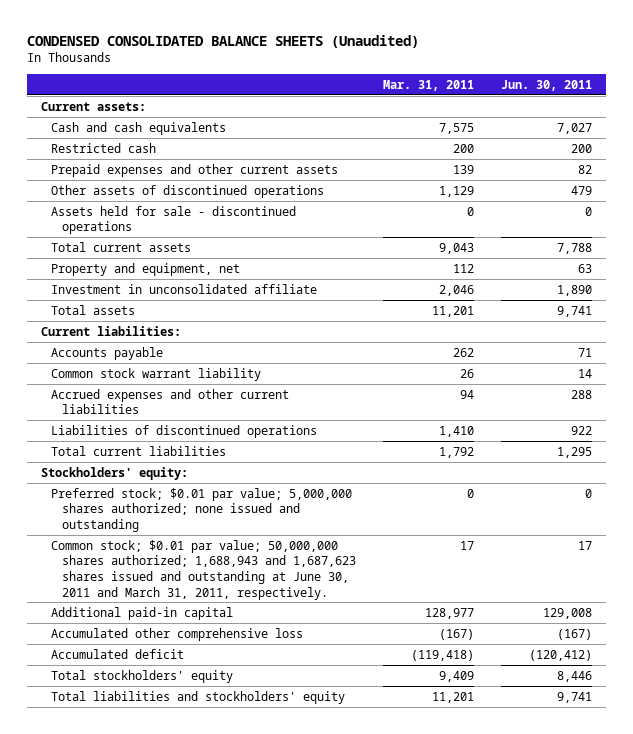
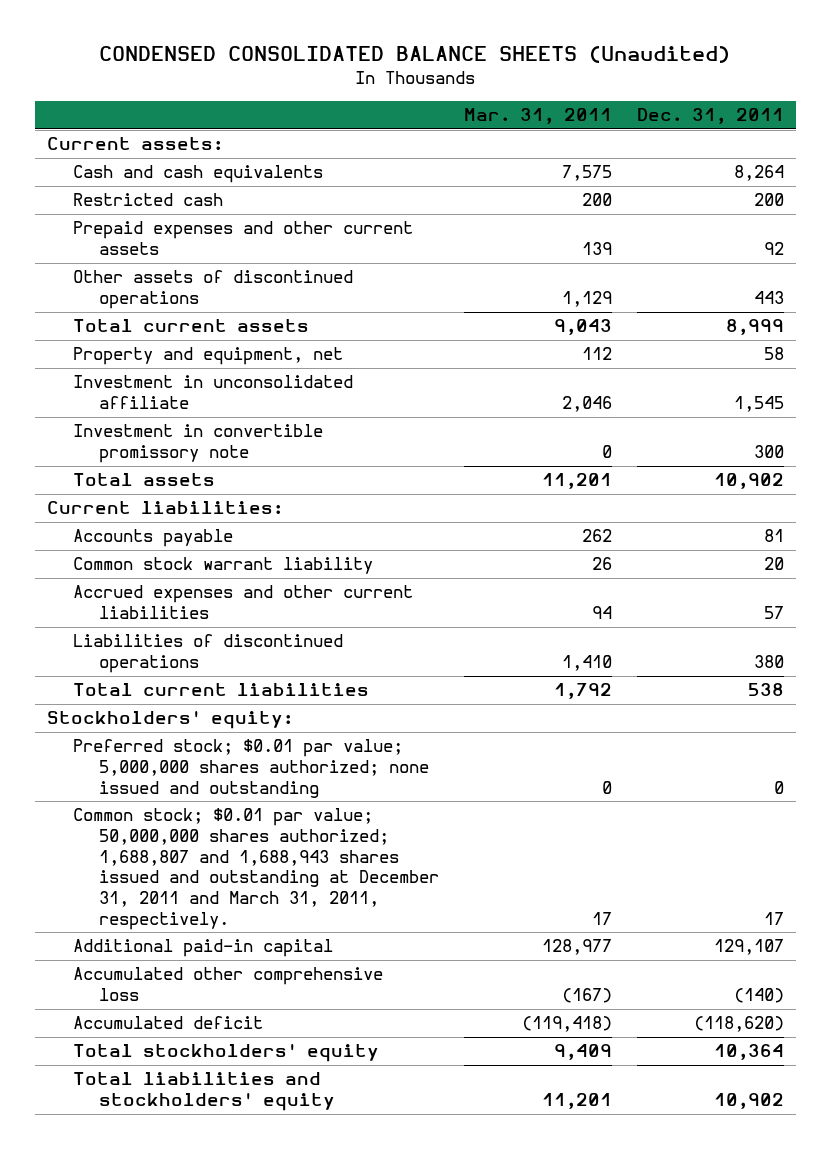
- | Mar. 31, 2011 | Jun. 30, 2011
+ | Mar. 31, 2011 | Dec. 31, 2011
- Assets held for sale - discontinued operations | 0 | 0
+ Investment in convertible promissory note | 0 | 300
- Common stock; $0.01 par value; 50,000,000 shares authorized; 1,688,943 and 1,687,623 shares issued and outstanding at June 30, 2011 and March 31, 2011, respectively. | 17 | 17
+ Common stock; $0.01 par value; 50,000,000 shares authorized; 1,688,807 and 1,688,943 shares issued and outstanding at December 31, 2011 and March 31, 2011, respectively. | 17 | 17

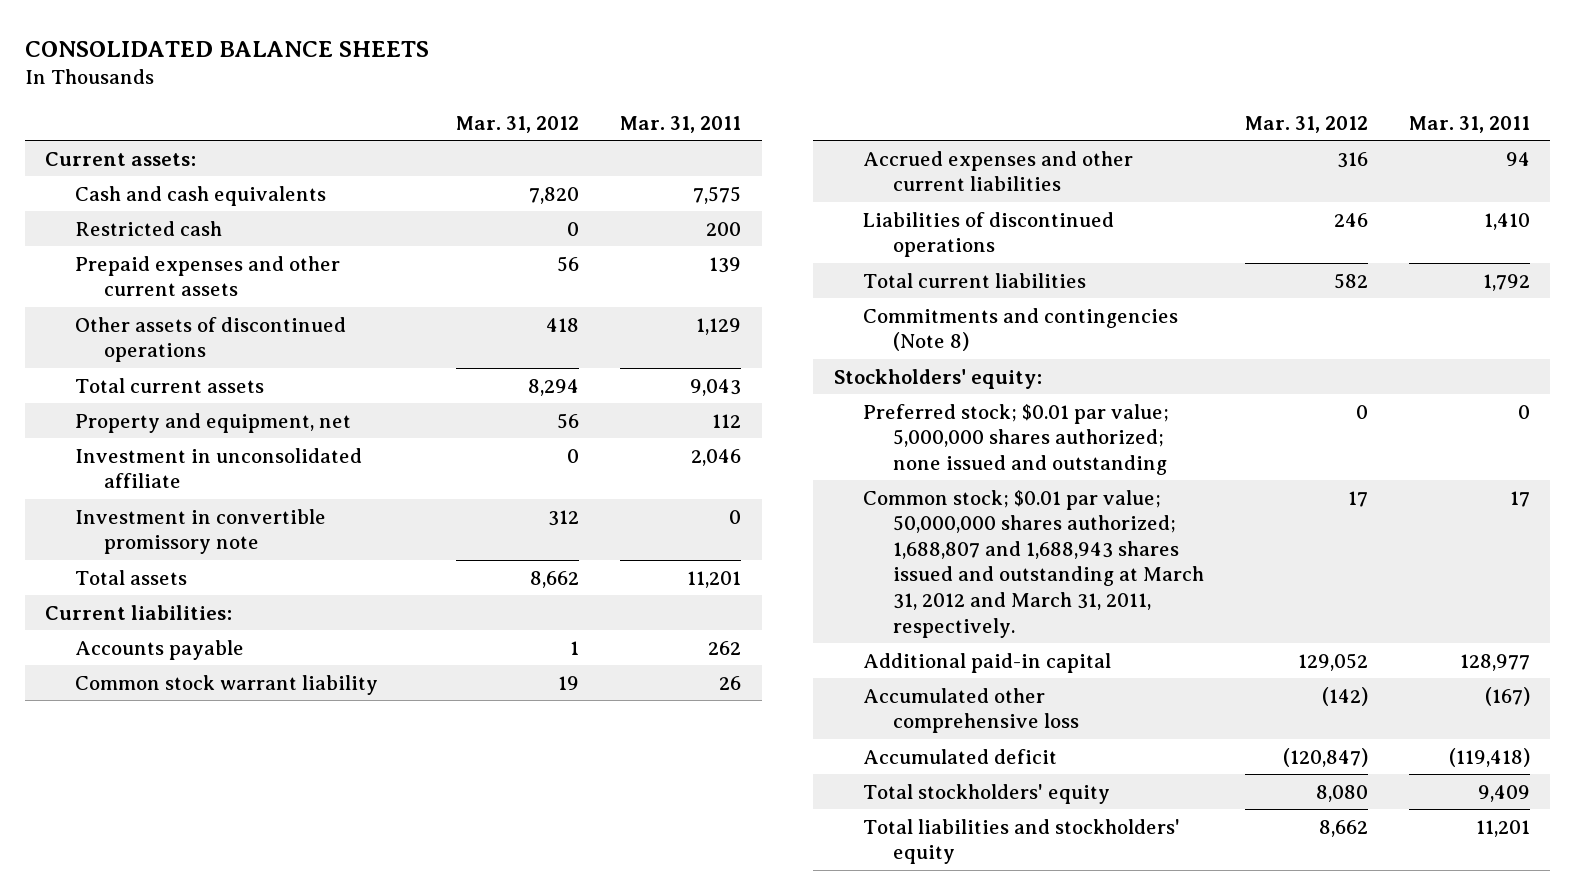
- CONDENSED CONSOLIDATED BALANCE SHEETS (Unaudited)
+ CONSOLIDATED BALANCE SHEETS
- | Mar. 31, 2011 | Dec. 31, 2011
+ | Mar. 31, 2012 | Mar. 31, 2011
+ Commitments and contingencies (Note 8)
- Common stock; $0.01 par value; 50,000,000 shares authorized; 1,688,807 and 1,688,943 shares issued and outstanding at December 31, 2011 and March 31, 2011, respectively. | 17 | 17
+ Common stock; $0.01 par value; 50,000,000 shares authorized; 1,688,807 and 1,688,943 shares issued and outstanding at March 31, 2012 and March 31, 2011, respectively. | 17 | 17

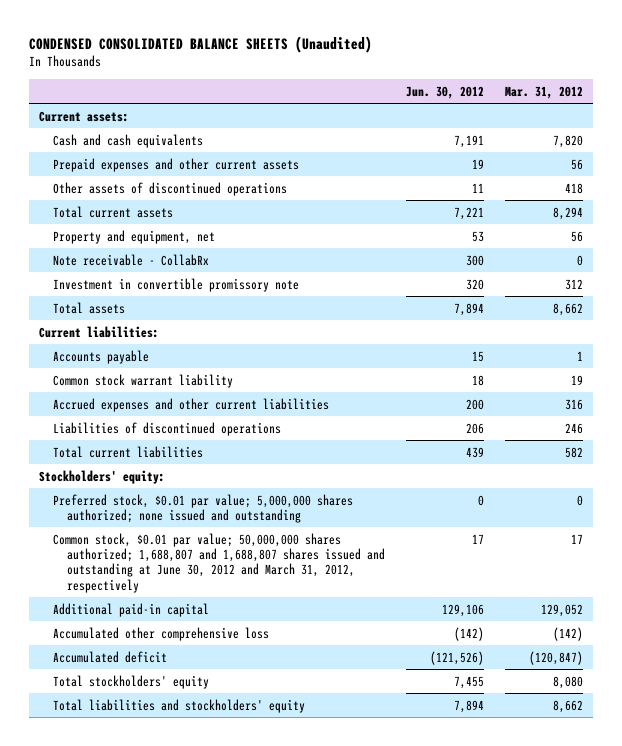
- CONSOLIDATED BALANCE SHEETS
+ CONDENSED CONSOLIDATED BALANCE SHEETS (Unaudited)
- | Mar. 31, 2012 | Mar. 31, 2011
+ | Jun. 30, 2012 | Mar. 31, 2012
- Restricted cash | 0 | 200
- Investment in unconsolidated affiliate | 0 | 2,046
+ Note receivable - CollabRx | 300 | 0
- Commitments and contingencies (Note 8)
- Preferred stock; $0.01 par value; 5,000,000 shares authorized; none issued and outstanding | 0 | 0
- Common stock; $0.01 par value; 50,000,000 shares authorized; 1,688,807 and 1,688,943 shares issued and outstanding at March 31, 2012 and March 31, 2011, respectively. | 17 | 17
+ Preferred stock, $0.01 par value; 5,000,000 shares authorized; none issued and outstanding | 0 | 0
+ Common stock, $0.01 par value; 50,000,000 shares authorized; 1,688,807 and 1,688,807 shares issued and outstanding at June 30, 2012 and March 31, 2012, respectively | 17 | 17

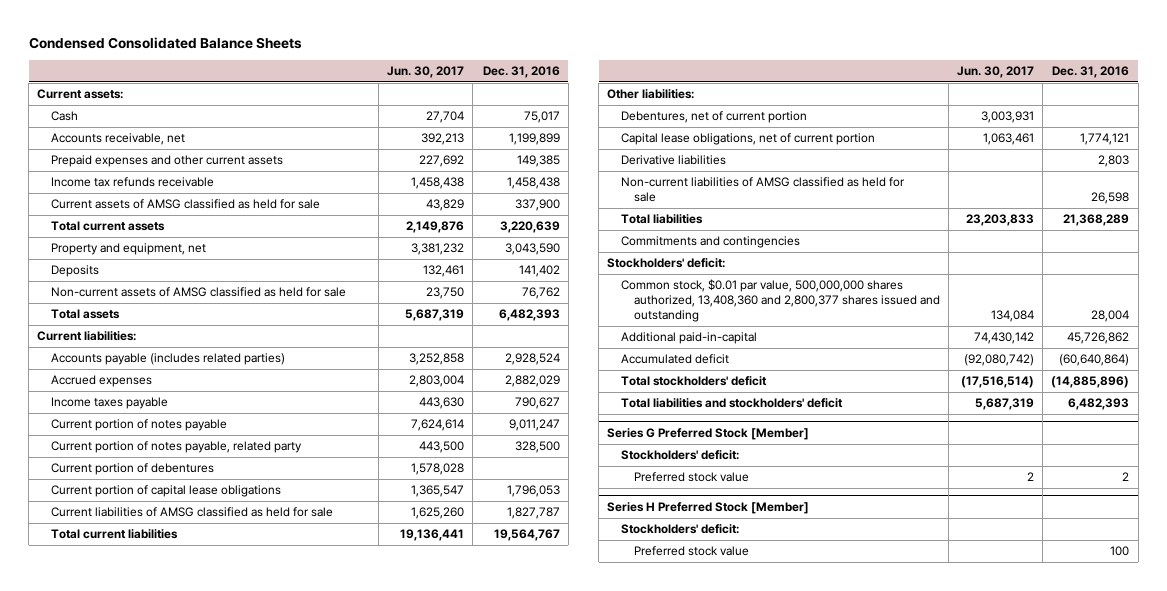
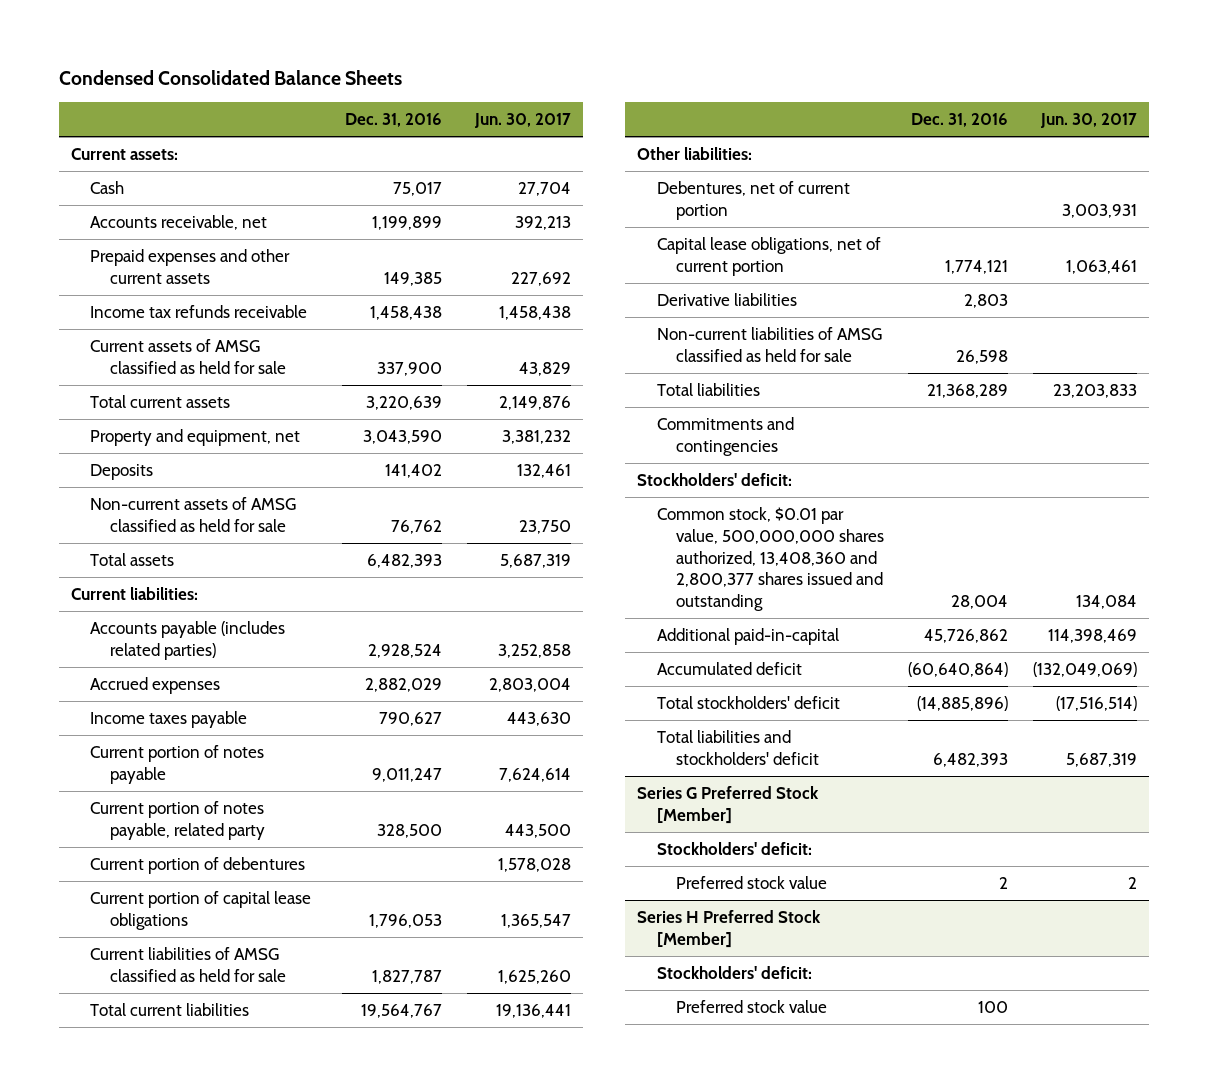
- | Jun. 30, 2017 | Dec. 31, 2016
+ | Dec. 31, 2016 | Jun. 30, 2017
- Additional paid-in-capital | 74,430,142 | 45,726,862
- Accumulated deficit | (92,080,742) | (60,640,864)
+ Additional paid-in-capital | 45,726,862 | 114,398,469
+ Accumulated deficit | (60,640,864) | (132,049,069)

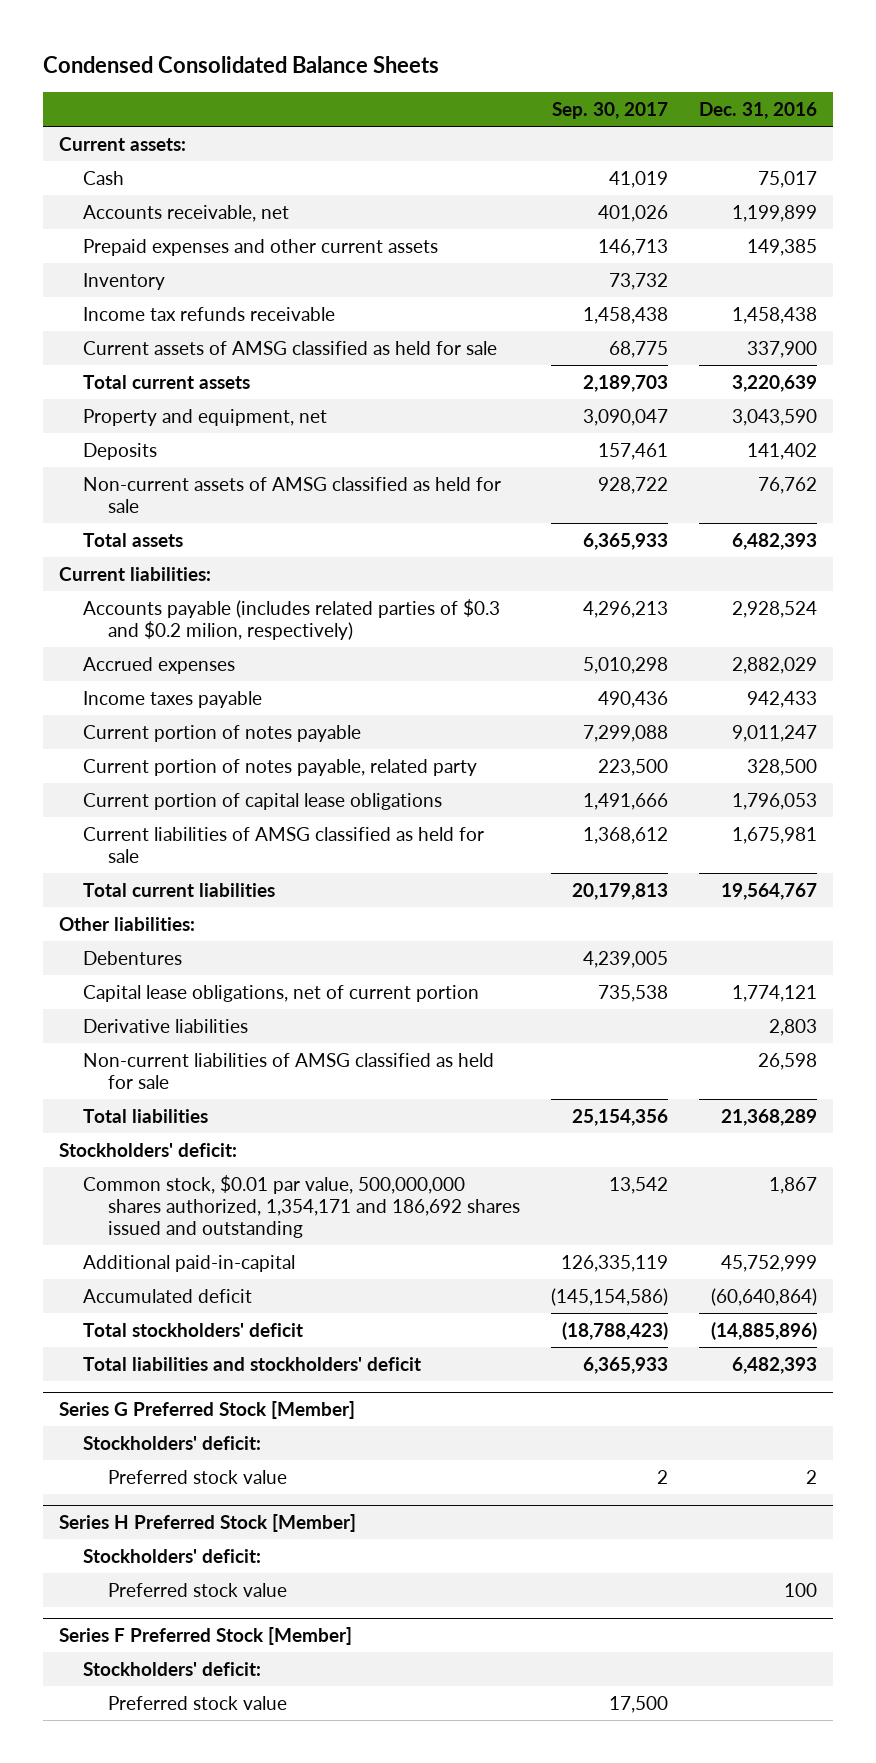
- | Dec. 31, 2016 | Jun. 30, 2017
+ | Sep. 30, 2017 | Dec. 31, 2016
+ Inventory | 73,732 |
- Accounts payable (includes related parties) | 2,928,524 | 3,252,858
+ Accounts payable (includes related parties of $0.3 and $0.2 milion, respectively) | 4,296,213 | 2,928,524
- Income taxes payable | 790,627 | 443,630
+ Income taxes payable | 490,436 | 942,433
- Current portion of debentures | | 1,578,028
- Current liabilities of AMSG classified as held for sale | 1,827,787 | 1,625,260
+ Current liabilities of AMSG classified as held for sale | 1,368,612 | 1,675,981
- Debentures, net of current portion | | 3,003,931
+ Debentures | 4,239,005 |
- Commitments and contingencies
- Common stock, $0.01 par value, 500,000,000 shares authorized, 13,408,360 and 2,800,377 shares issued and outstanding | 28,004 | 134,084
- Additional paid-in-capital | 45,726,862 | 114,398,469
+ Common stock, $0.01 par value, 500,000,000 shares authorized, 1,354,171 and 186,692 shares issued and outstanding | 13,542 | 1,867
+ Additional paid-in-capital | 126,335,119 | 45,752,999
+ Series F Preferred Stock [Member]
+ Stockholders' deficit:
+ Preferred stock value | 17,500 |

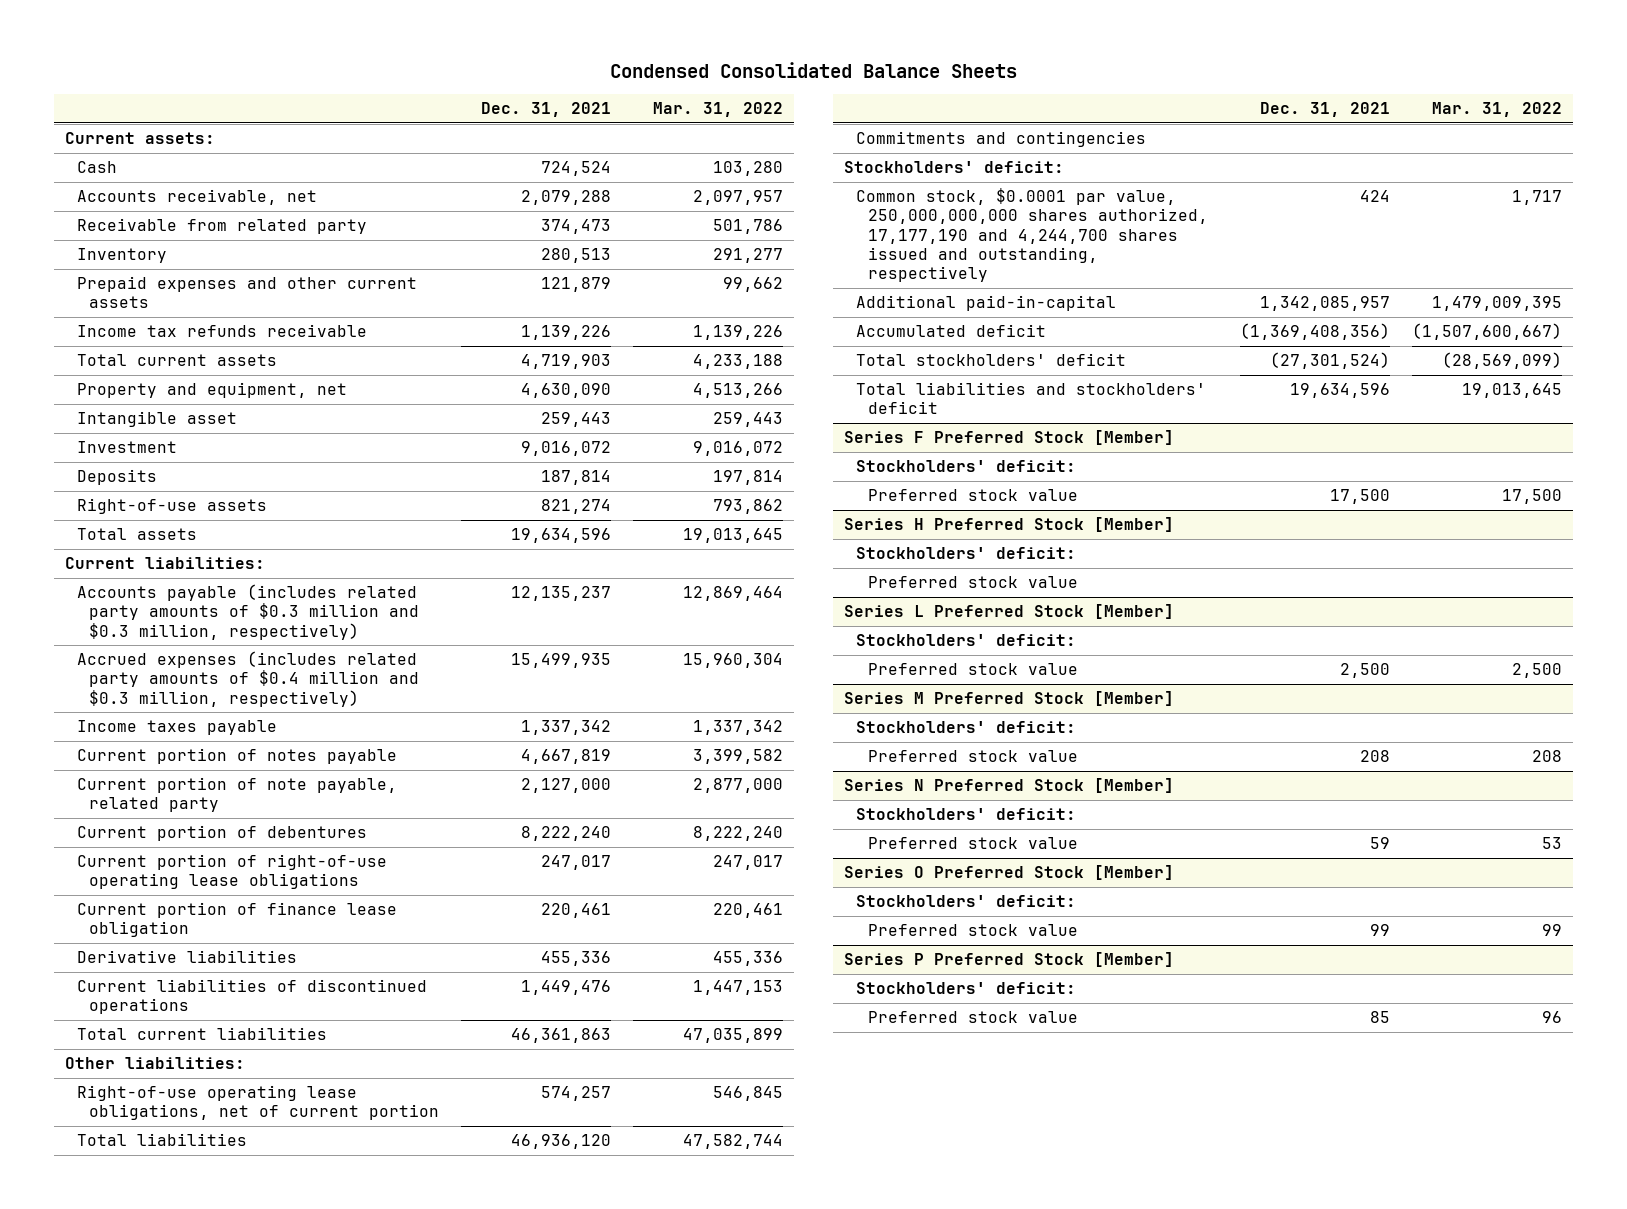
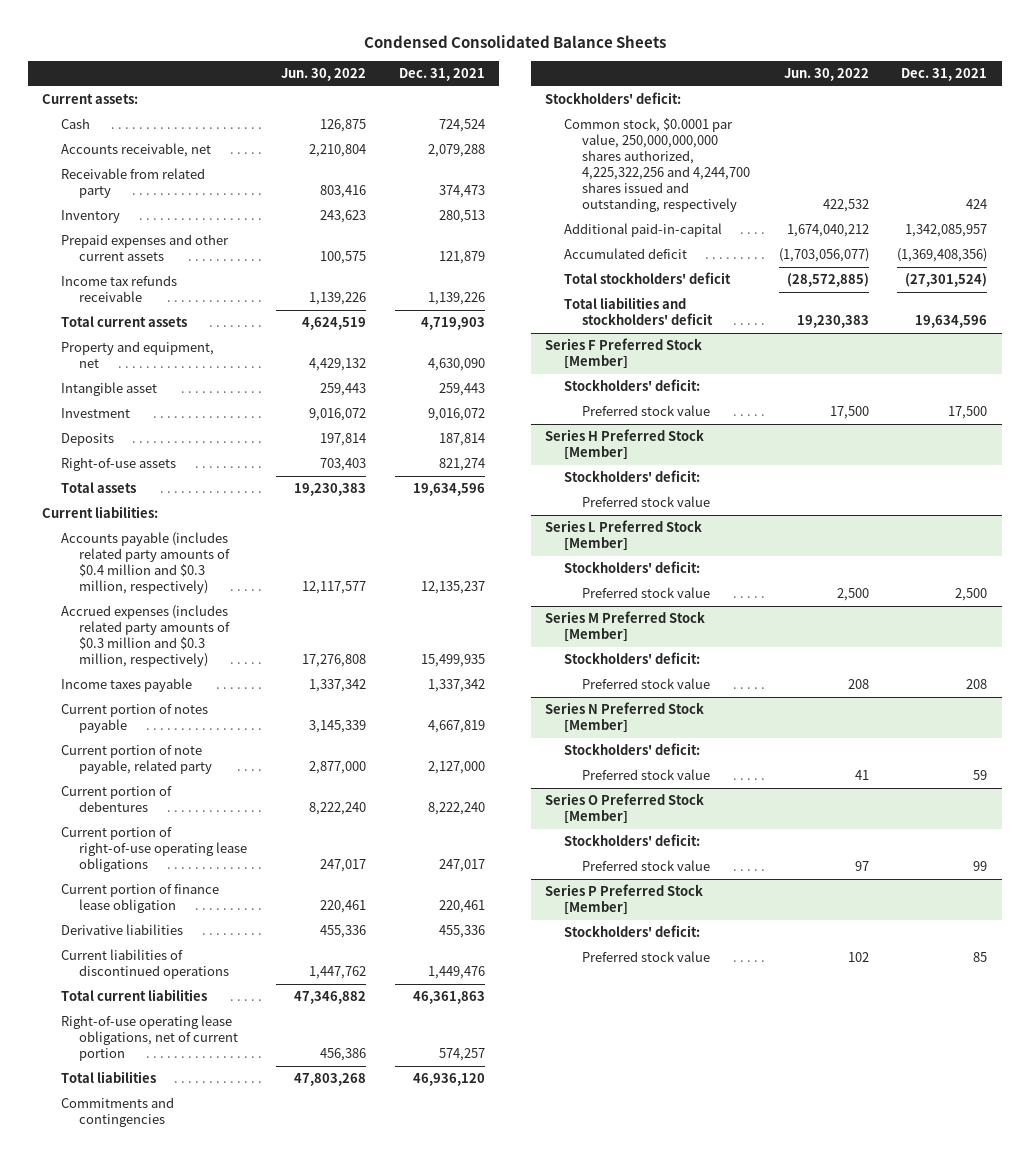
- | Dec. 31, 2021 | Mar. 31, 2022
+ | Jun. 30, 2022 | Dec. 31, 2021
- Accounts payable (includes related party amounts of $0.3 million and $0.3 million, respectively) | 12,135,237 | 12,869,464
- Accrued expenses (includes related party amounts of $0.4 million and $0.3 million, respectively) | 15,499,935 | 15,960,304
+ Accounts payable (includes related party amounts of $0.4 million and $0.3 million, respectively) | 12,117,577 | 12,135,237
+ Accrued expenses (includes related party amounts of $0.3 million and $0.3 million, respectively) | 17,276,808 | 15,499,935
- Other liabilities:
- Common stock, $0.0001 par value, 250,000,000,000 shares authorized, 17,177,190 and 4,244,700 shares issued and outstanding, respectively | 424 | 1,717
+ Common stock, $0.0001 par value, 250,000,000,000 shares authorized, 4,225,322,256 and 4,244,700 shares issued and outstanding, respectively | 422,532 | 424

